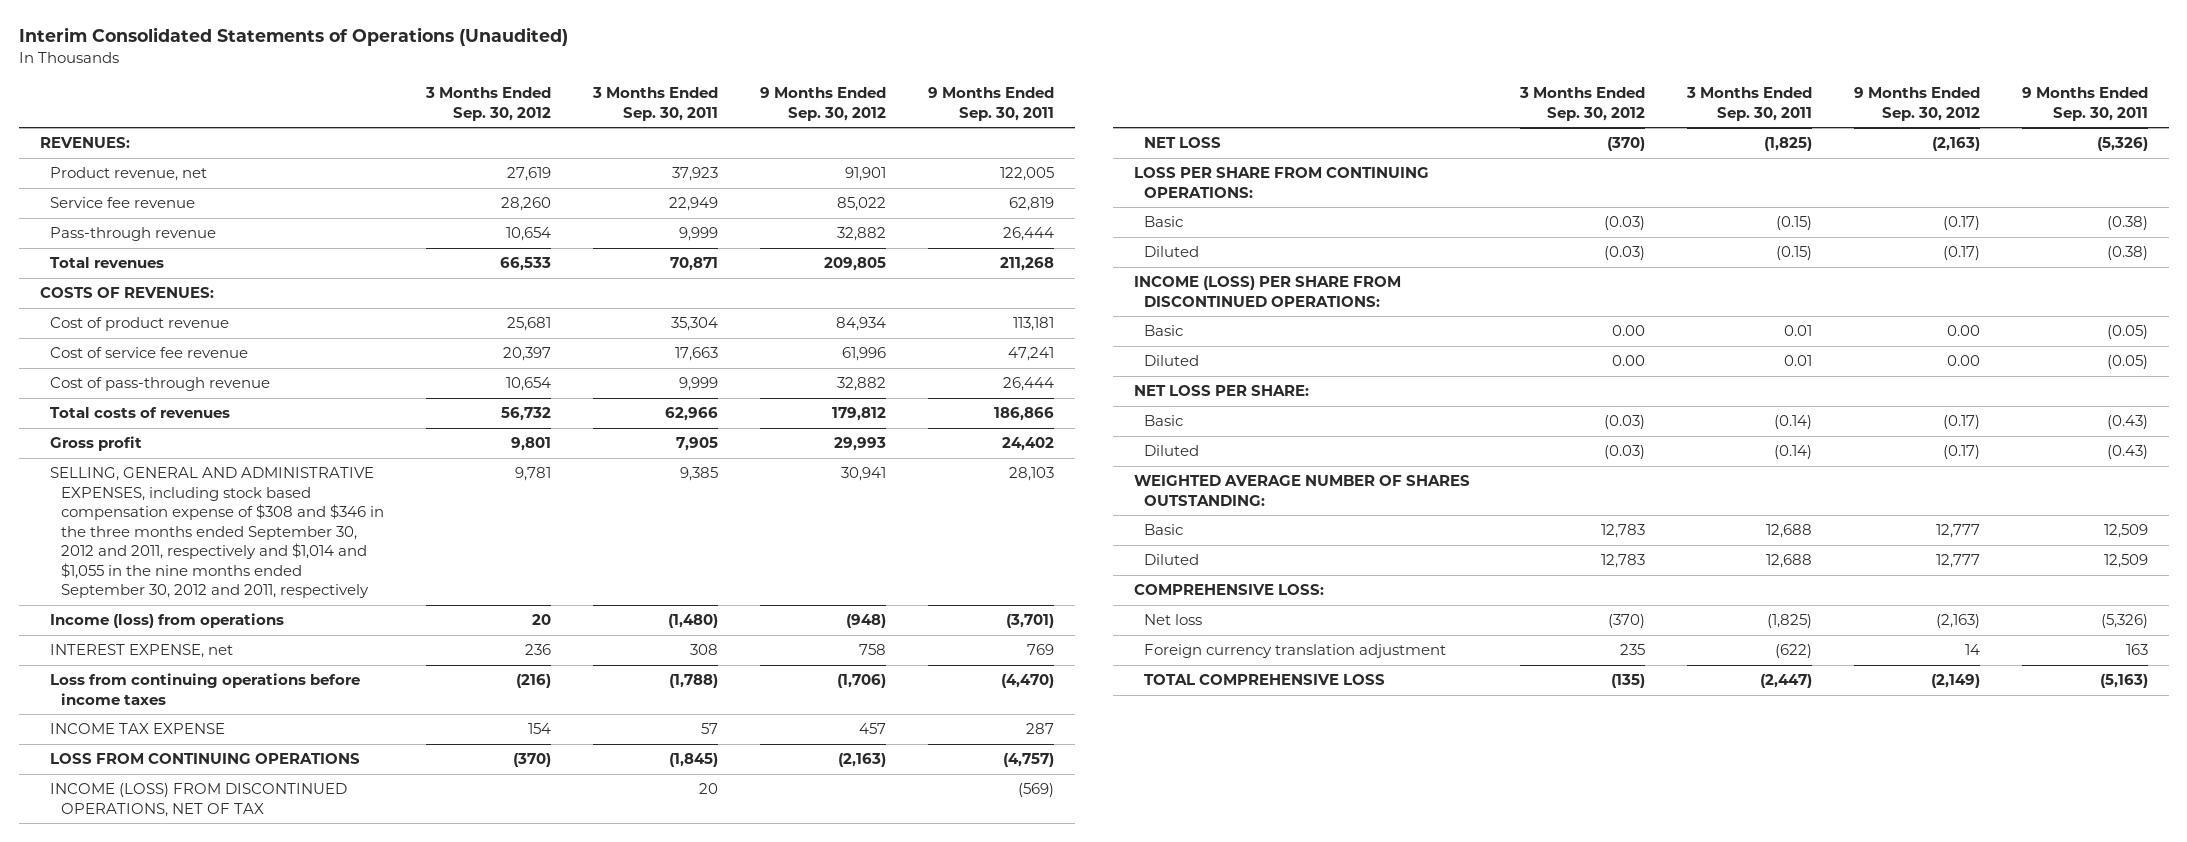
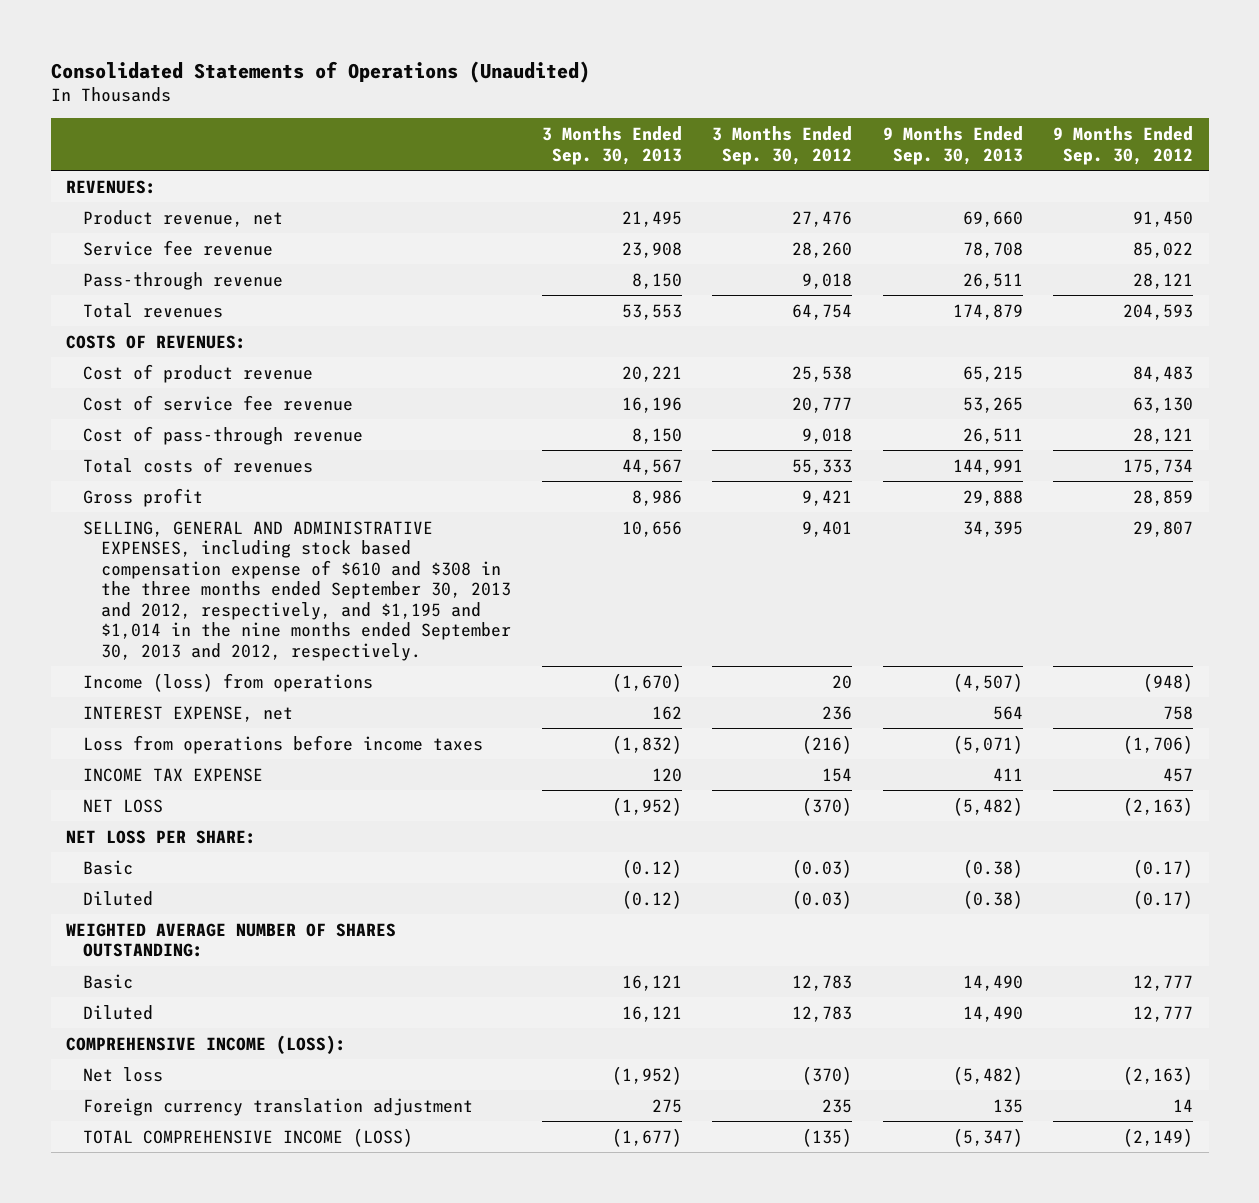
- Interim Consolidated Statements of Operations (Unaudited)
+ Consolidated Statements of Operations (Unaudited)
- | 3 Months Ended Sep. 30, 2012 | 3 Months Ended Sep. 30, 2011 | 9 Months Ended Sep. 30, 2012 | 9 Months Ended Sep. 30, 2011
+ | 3 Months Ended Sep. 30, 2013 | 3 Months Ended Sep. 30, 2012 | 9 Months Ended Sep. 30, 2013 | 9 Months Ended Sep. 30, 2012
- Product revenue, net | 27,619 | 37,923 | 91,901 | 122,005
+ Product revenue, net | 21,495 | 27,476 | 69,660 | 91,450
- Pass-through revenue | 10,654 | 9,999 | 32,882 | 26,444
- Total revenues | 66,533 | 70,871 | 209,805 | 211,268
+ Pass-through revenue | 8,150 | 9,018 | 26,511 | 28,121
+ Total revenues | 53,553 | 64,754 | 174,879 | 204,593
- Cost of product revenue | 25,681 | 35,304 | 84,934 | 113,181
- Cost of service fee revenue | 20,397 | 17,663 | 61,996 | 47,241
- Cost of pass-through revenue | 10,654 | 9,999 | 32,882 | 26,444
- Total costs of revenues | 56,732 | 62,966 | 179,812 | 186,866
- Gross profit | 9,801 | 7,905 | 29,993 | 24,402
- SELLING, GENERAL AND ADMINISTRATIVE EXPENSES, including stock based compensation expense of $308 and $346 in the three months ended September 30, 2012 and 2011, respectively and $1,014 and $1,055 in the nine months ended September 30, 2012 and 2011, respectively | 9,781 | 9,385 | 30,941 | 28,103
+ Cost of product revenue | 20,221 | 25,538 | 65,215 | 84,483
+ Cost of service fee revenue | 16,196 | 20,777 | 53,265 | 63,130
+ Cost of pass-through revenue | 8,150 | 9,018 | 26,511 | 28,121
+ Total costs of revenues | 44,567 | 55,333 | 144,991 | 175,734
+ Gross profit | 8,986 | 9,421 | 29,888 | 28,859
+ SELLING, GENERAL AND ADMINISTRATIVE EXPENSES, including stock based compensation expense of $610 and $308 in the three months ended September 30, 2013 and 2012, respectively, and $1,195 and $1,014 in the nine months ended September 30, 2013 and 2012, respectively. | 10,656 | 9,401 | 34,395 | 29,807
- Loss from continuing operations before income taxes | (216) | (1,788) | (1,706) | (4,470)
+ Loss from operations before income taxes | (1,832) | (216) | (5,071) | (1,706)
- LOSS FROM CONTINUING OPERATIONS | (370) | (1,845) | (2,163) | (4,757)
- INCOME (LOSS) FROM DISCONTINUED OPERATIONS, NET OF TAX | | 20 | | (569)
- LOSS PER SHARE FROM CONTINUING OPERATIONS:
- Basic | (0.03) | (0.15) | (0.17) | (0.38)
- Diluted | (0.03) | (0.15) | (0.17) | (0.38)
- INCOME (LOSS) PER SHARE FROM DISCONTINUED OPERATIONS:
- Basic | 0.00 | 0.01 | 0.00 | (0.05)
- Diluted | 0.00 | 0.01 | 0.00 | (0.05)
- COMPREHENSIVE LOSS:
+ COMPREHENSIVE INCOME (LOSS):
- TOTAL COMPREHENSIVE LOSS | (135) | (2,447) | (2,149) | (5,163)
+ TOTAL COMPREHENSIVE INCOME (LOSS) | (1,677) | (135) | (5,347) | (2,149)

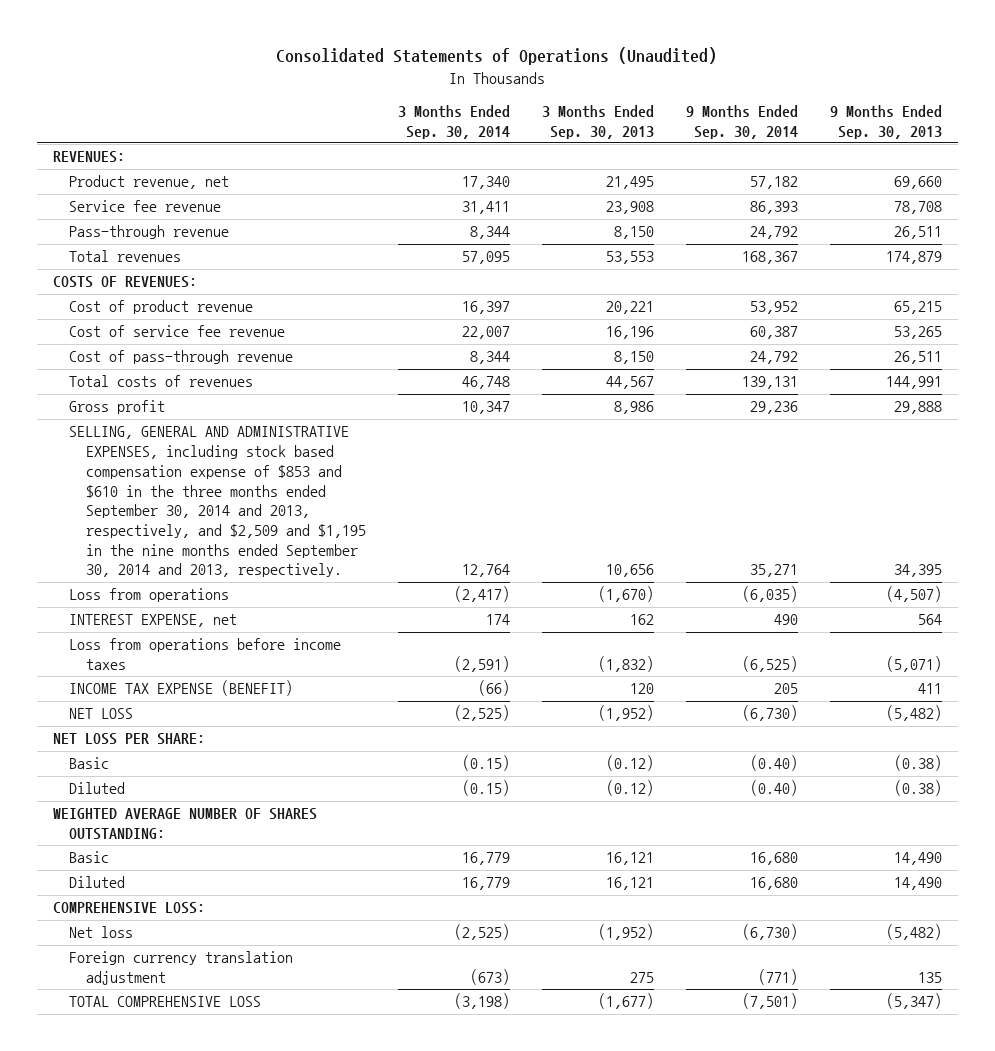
- | 3 Months Ended Sep. 30, 2013 | 3 Months Ended Sep. 30, 2012 | 9 Months Ended Sep. 30, 2013 | 9 Months Ended Sep. 30, 2012
+ | 3 Months Ended Sep. 30, 2014 | 3 Months Ended Sep. 30, 2013 | 9 Months Ended Sep. 30, 2014 | 9 Months Ended Sep. 30, 2013
- SELLING, GENERAL AND ADMINISTRATIVE EXPENSES, including stock based compensation expense of $610 and $308 in the three months ended September 30, 2013 and 2012, respectively, and $1,195 and $1,014 in the nine months ended September 30, 2013 and 2012, respectively. | 10,656 | 9,401 | 34,395 | 29,807
- Income (loss) from operations | (1,670) | 20 | (4,507) | (948)
+ SELLING, GENERAL AND ADMINISTRATIVE EXPENSES, including stock based compensation expense of $853 and $610 in the three months ended September 30, 2014 and 2013, respectively, and $2,509 and $1,195 in the nine months ended September 30, 2014 and 2013, respectively. | 12,764 | 10,656 | 35,271 | 34,395
+ Loss from operations | (2,417) | (1,670) | (6,035) | (4,507)
- INCOME TAX EXPENSE | 120 | 154 | 411 | 457
+ INCOME TAX EXPENSE (BENEFIT) | (66) | 120 | 205 | 411
- COMPREHENSIVE INCOME (LOSS):
+ COMPREHENSIVE LOSS:
- TOTAL COMPREHENSIVE INCOME (LOSS) | (1,677) | (135) | (5,347) | (2,149)
+ TOTAL COMPREHENSIVE LOSS | (3,198) | (1,677) | (7,501) | (5,347)

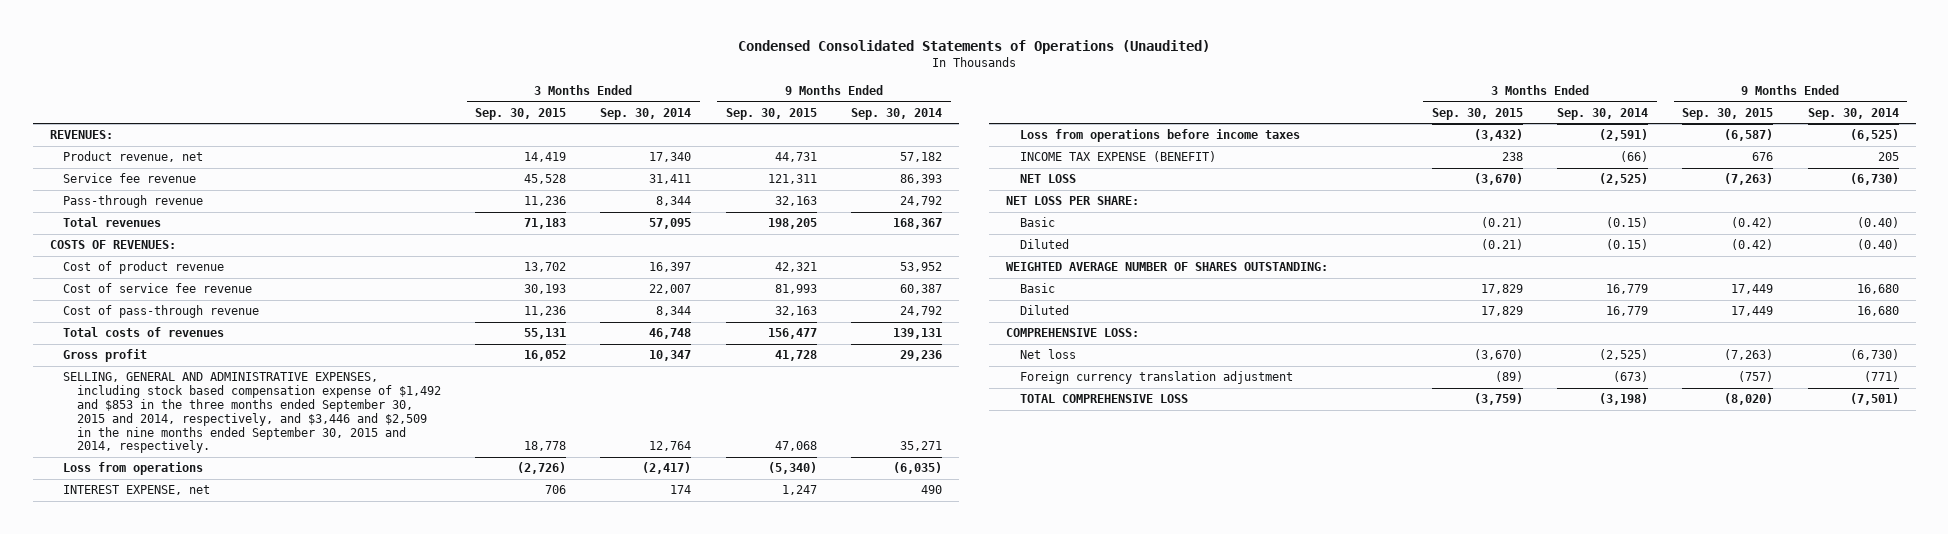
- Consolidated Statements of Operations (Unaudited)
+ Condensed Consolidated Statements of Operations (Unaudited)
- | 3 Months Ended Sep. 30, 2014 | 3 Months Ended Sep. 30, 2013 | 9 Months Ended Sep. 30, 2014 | 9 Months Ended Sep. 30, 2013
+ | 3 Months Ended Sep. 30, 2015 | 3 Months Ended Sep. 30, 2014 | 9 Months Ended Sep. 30, 2015 | 9 Months Ended Sep. 30, 2014
- SELLING, GENERAL AND ADMINISTRATIVE EXPENSES, including stock based compensation expense of $853 and $610 in the three months ended September 30, 2014 and 2013, respectively, and $2,509 and $1,195 in the nine months ended September 30, 2014 and 2013, respectively. | 12,764 | 10,656 | 35,271 | 34,395
+ SELLING, GENERAL AND ADMINISTRATIVE EXPENSES, including stock based compensation expense of $1,492 and $853 in the three months ended September 30, 2015 and 2014, respectively, and $3,446 and $2,509 in the nine months ended September 30, 2015 and 2014, respectively. | 18,778 | 12,764 | 47,068 | 35,271

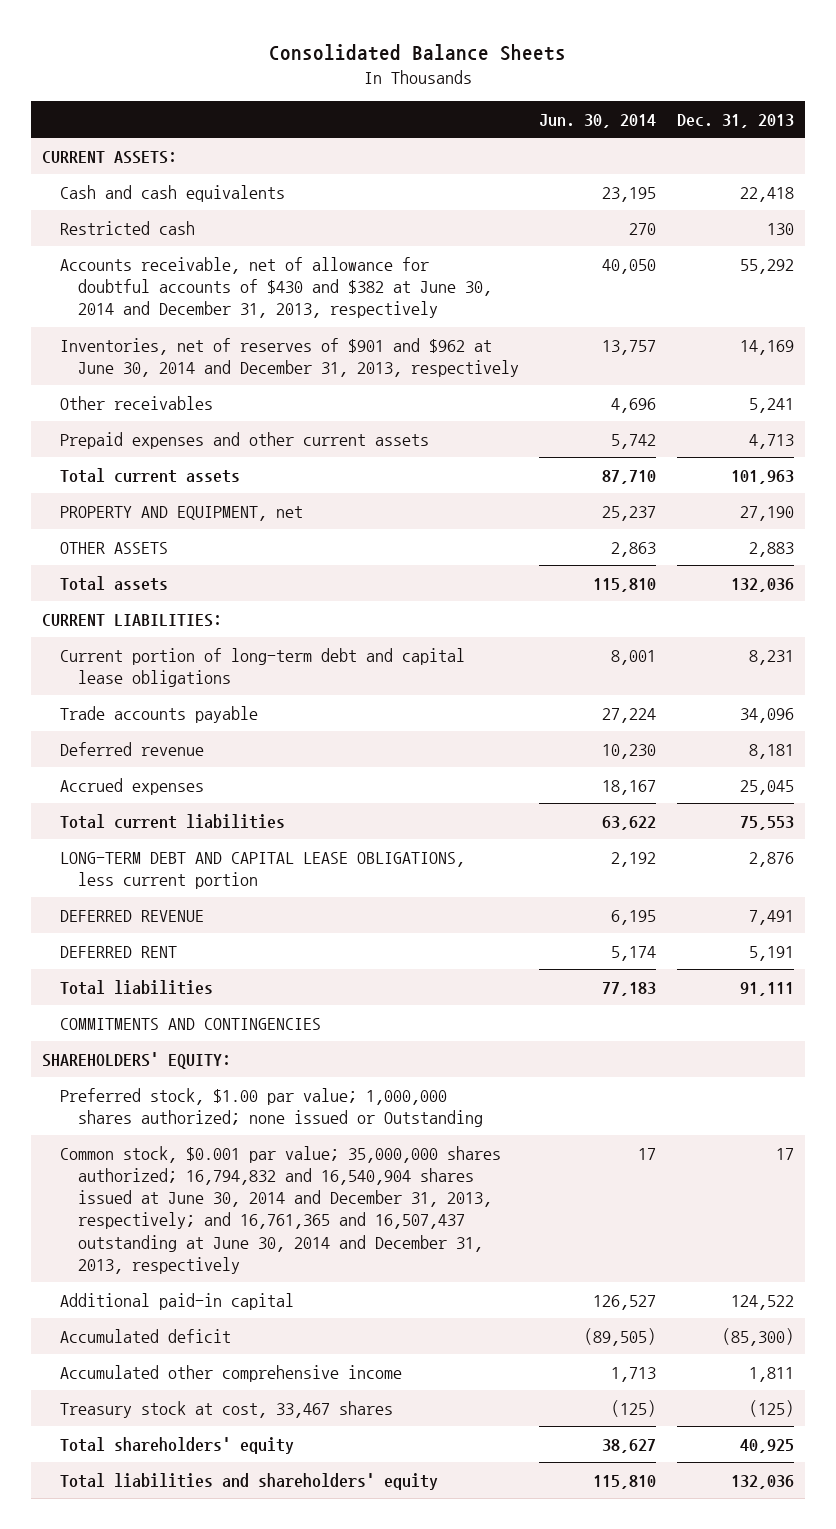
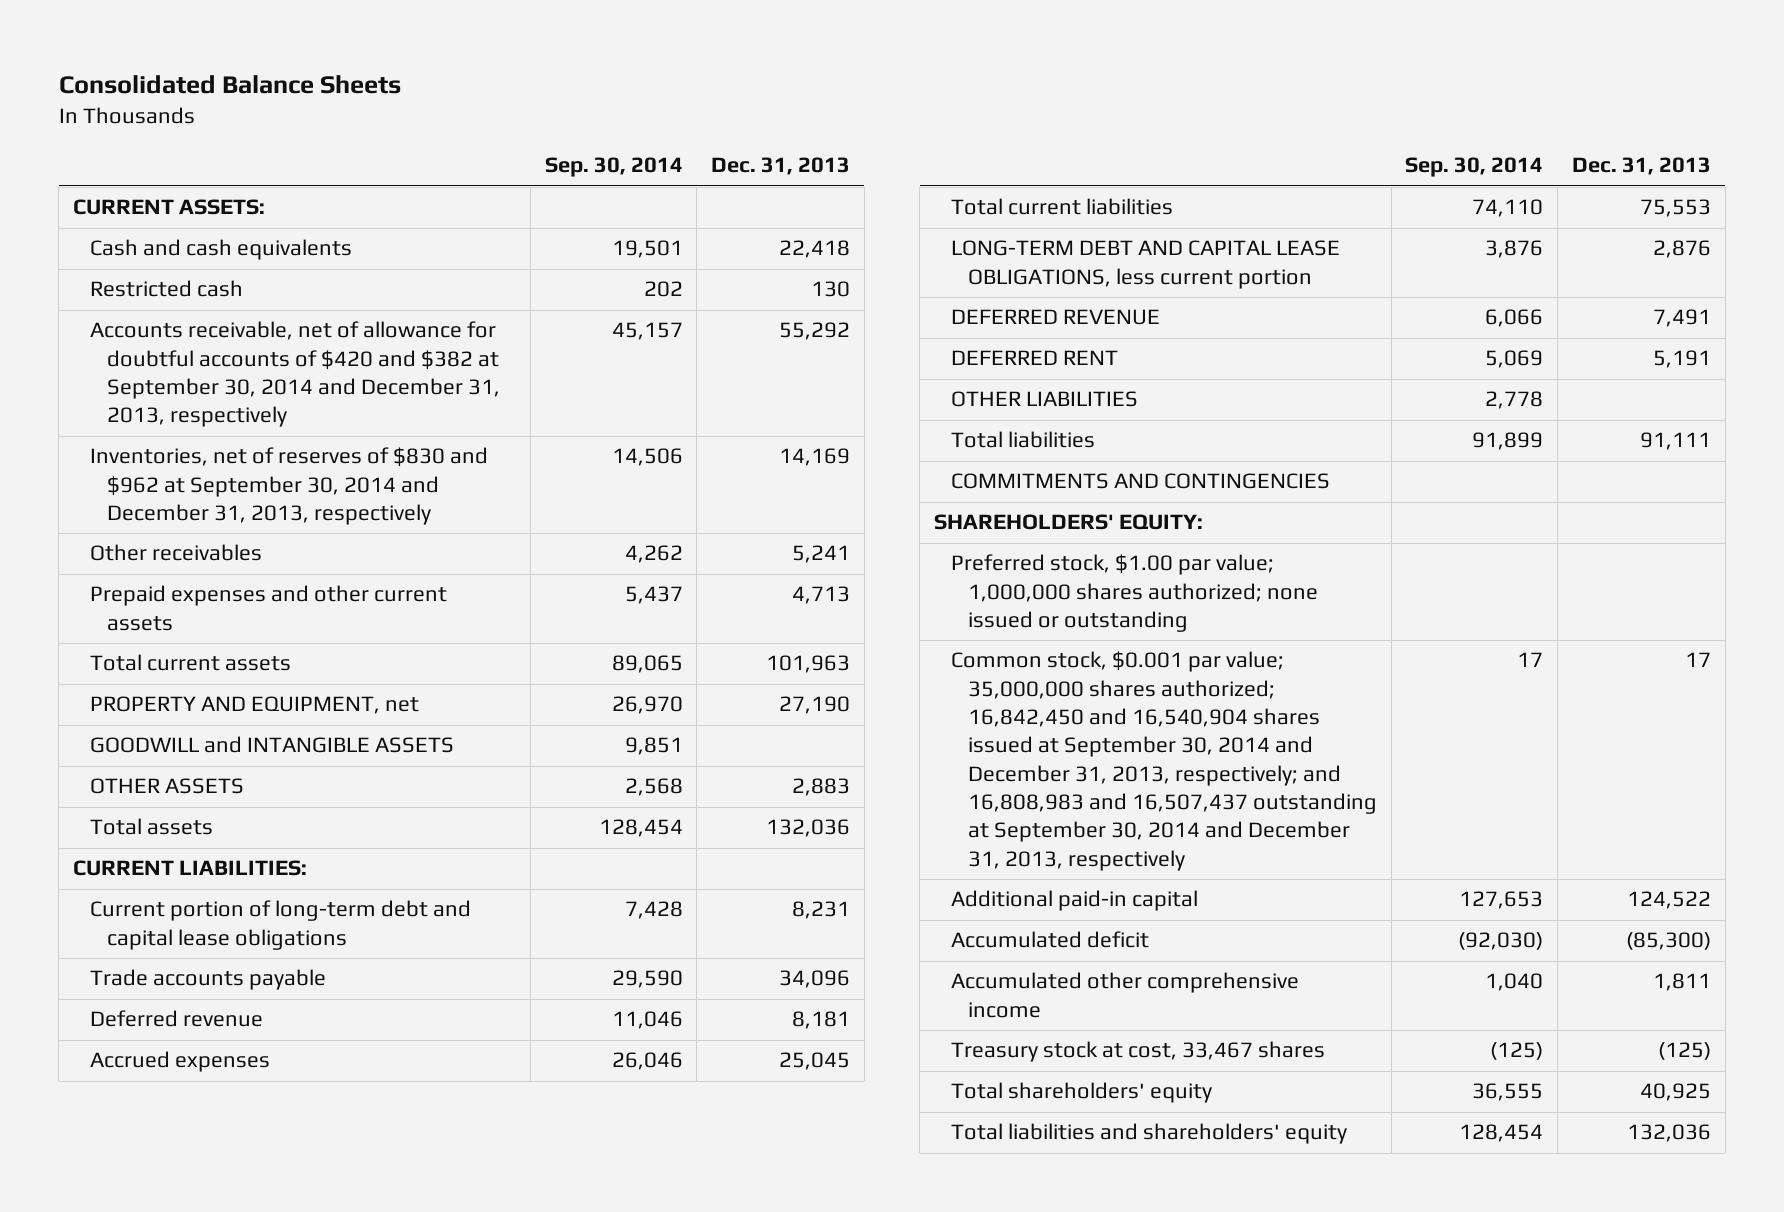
- | Jun. 30, 2014 | Dec. 31, 2013
+ | Sep. 30, 2014 | Dec. 31, 2013
- Accounts receivable, net of allowance for doubtful accounts of $430 and $382 at June 30, 2014 and December 31, 2013, respectively | 40,050 | 55,292
- Inventories, net of reserves of $901 and $962 at June 30, 2014 and December 31, 2013, respectively | 13,757 | 14,169
+ Accounts receivable, net of allowance for doubtful accounts of $420 and $382 at September 30, 2014 and December 31, 2013, respectively | 45,157 | 55,292
+ Inventories, net of reserves of $830 and $962 at September 30, 2014 and December 31, 2013, respectively | 14,506 | 14,169
+ GOODWILL and INTANGIBLE ASSETS | 9,851 |
+ OTHER LIABILITIES | 2,778 |
- Preferred stock, $1.00 par value; 1,000,000 shares authorized; none issued or Outstanding
- Common stock, $0.001 par value; 35,000,000 shares authorized; 16,794,832 and 16,540,904 shares issued at June 30, 2014 and December 31, 2013, respectively; and 16,761,365 and 16,507,437 outstanding at June 30, 2014 and December 31, 2013, respectively | 17 | 17
+ Preferred stock, $1.00 par value; 1,000,000 shares authorized; none issued or outstanding
+ Common stock, $0.001 par value; 35,000,000 shares authorized; 16,842,450 and 16,540,904 shares issued at September 30, 2014 and December 31, 2013, respectively; and 16,808,983 and 16,507,437 outstanding at September 30, 2014 and December 31, 2013, respectively | 17 | 17

